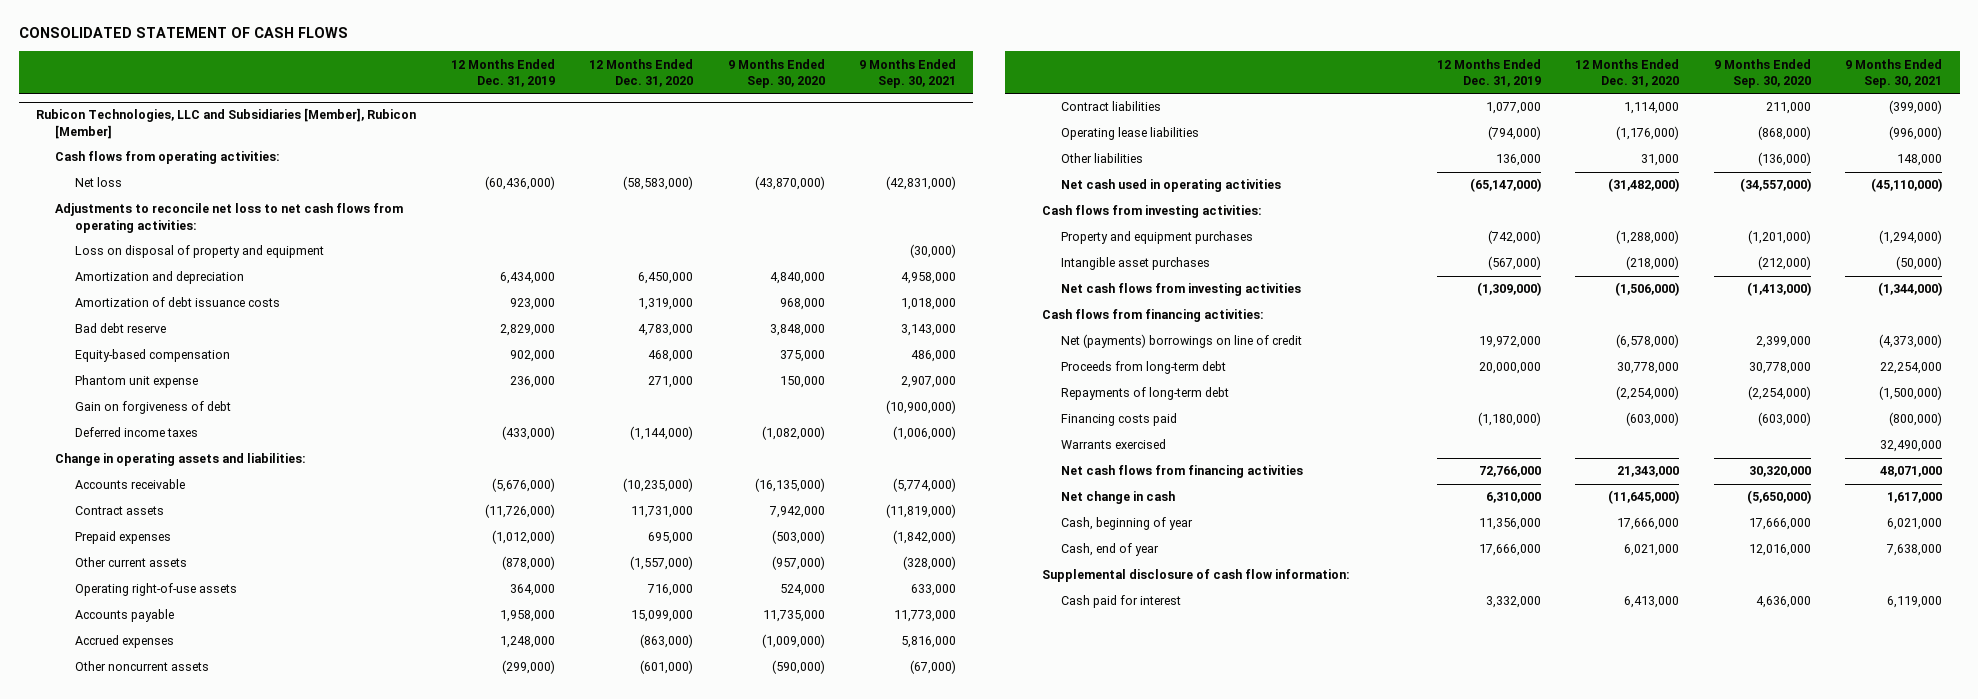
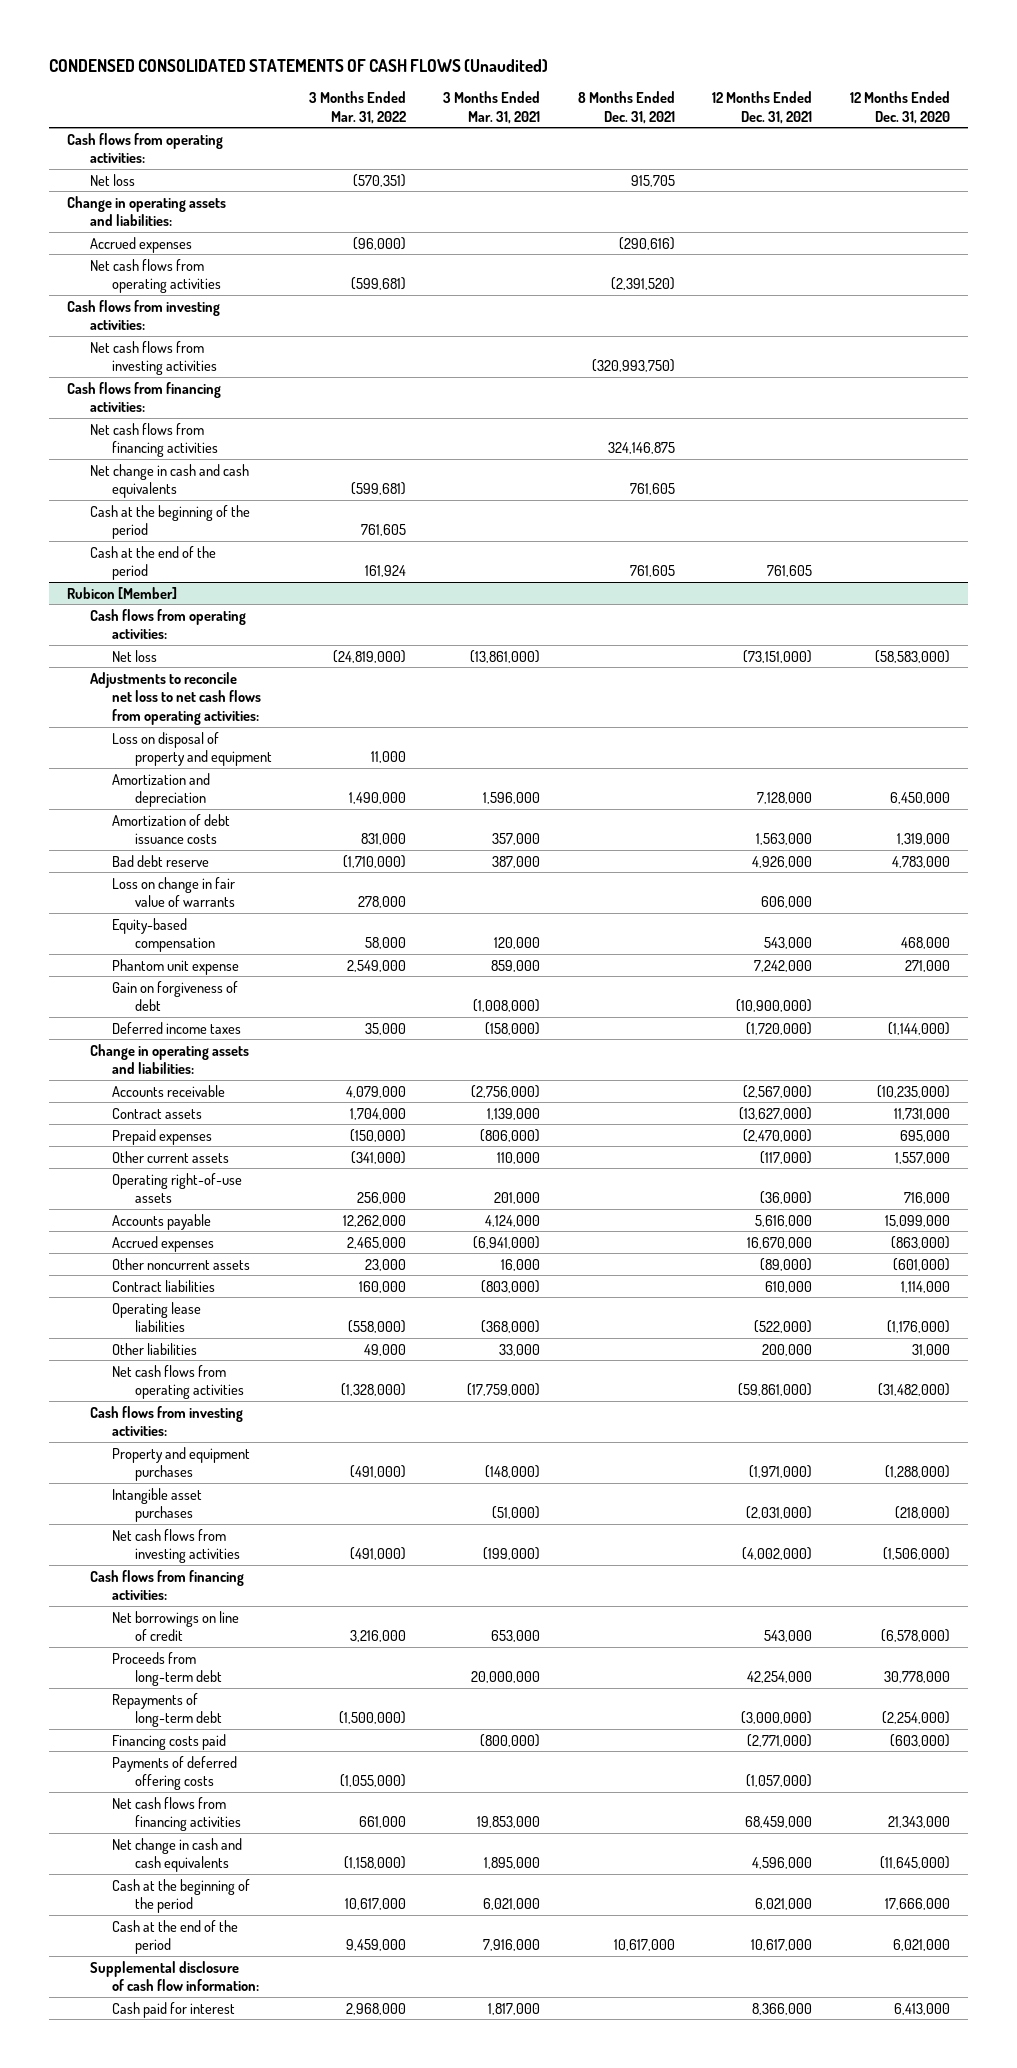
- CONSOLIDATED STATEMENT OF CASH FLOWS
+ CONDENSED CONSOLIDATED STATEMENTS OF CASH FLOWS (Unaudited)
- | 12 Months Ended Dec. 31, 2019 | 12 Months Ended Dec. 31, 2020 | 9 Months Ended Sep. 30, 2020 | 9 Months Ended Sep. 30, 2021
+ | 3 Months Ended Mar. 31, 2022 | 3 Months Ended Mar. 31, 2021 | 8 Months Ended Dec. 31, 2021 | 12 Months Ended Dec. 31, 2021 | 12 Months Ended Dec. 31, 2020
- Rubicon Technologies, LLC and Subsidiaries [Member], Rubicon [Member]
+ Net loss | (570,351) | | 915,705 | |
+ Change in operating assets and liabilities:
+ Accrued expenses | (96,000) | | (290,616) | |
+ Net cash flows from operating activities | (599,681) | | (2,391,520) | |
+ Cash flows from investing activities:
+ Net cash flows from investing activities | | | (320,993,750) | |
+ Cash flows from financing activities:
+ Net cash flows from financing activities | | | 324,146,875 | |
+ Net change in cash and cash equivalents | (599,681) | | 761,605 | |
+ Cash at the beginning of the period | 761,605 | | | |
+ Cash at the end of the period | 161,924 | | 761,605 | 761,605 |
+ Rubicon [Member]
+ Cash flows from operating activities:
+ Loss on change in fair value of warrants | 278,000 | | | 606,000 |
- Other current assets | (878,000) | (1,557,000) | (957,000) | (328,000)
+ Other current assets | (341,000) | 110,000 | | (117,000) | 1,557,000
- Net cash used in operating activities | (65,147,000) | (31,482,000) | (34,557,000) | (45,110,000)
+ Net cash flows from operating activities | (1,328,000) | (17,759,000) | | (59,861,000) | (31,482,000)
- Net (payments) borrowings on line of credit | 19,972,000 | (6,578,000) | 2,399,000 | (4,373,000)
+ Net borrowings on line of credit | 3,216,000 | 653,000 | | 543,000 | (6,578,000)
- Warrants exercised | | | | 32,490,000
+ Payments of deferred offering costs | (1,055,000) | | | (1,057,000) |
- Net change in cash | 6,310,000 | (11,645,000) | (5,650,000) | 1,617,000
- Cash, beginning of year | 11,356,000 | 17,666,000 | 17,666,000 | 6,021,000
- Cash, end of year | 17,666,000 | 6,021,000 | 12,016,000 | 7,638,000
+ Net change in cash and cash equivalents | (1,158,000) | 1,895,000 | | 4,596,000 | (11,645,000)
+ Cash at the beginning of the period | 10,617,000 | 6,021,000 | | 6,021,000 | 17,666,000
+ Cash at the end of the period | 9,459,000 | 7,916,000 | 10,617,000 | 10,617,000 | 6,021,000

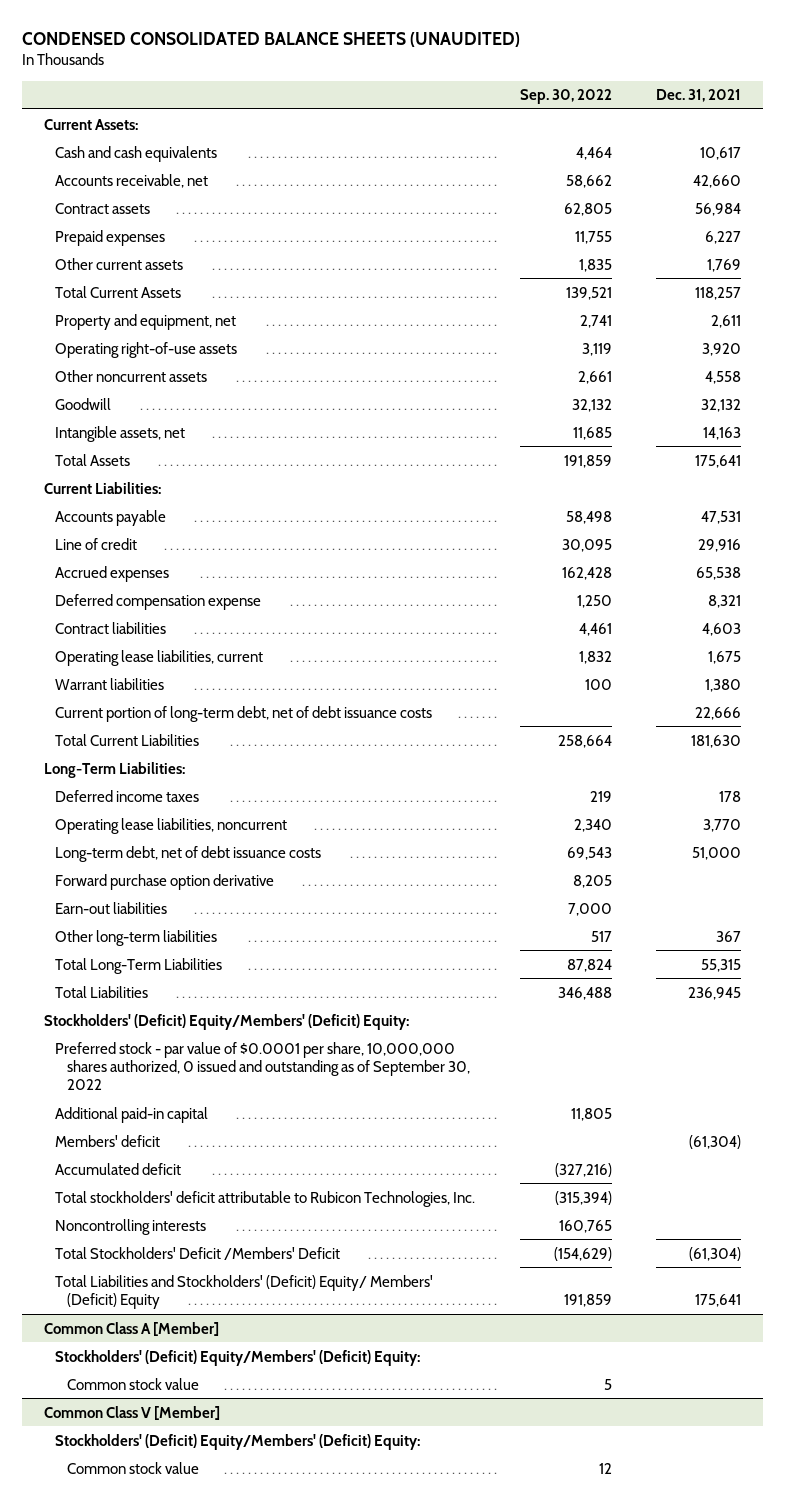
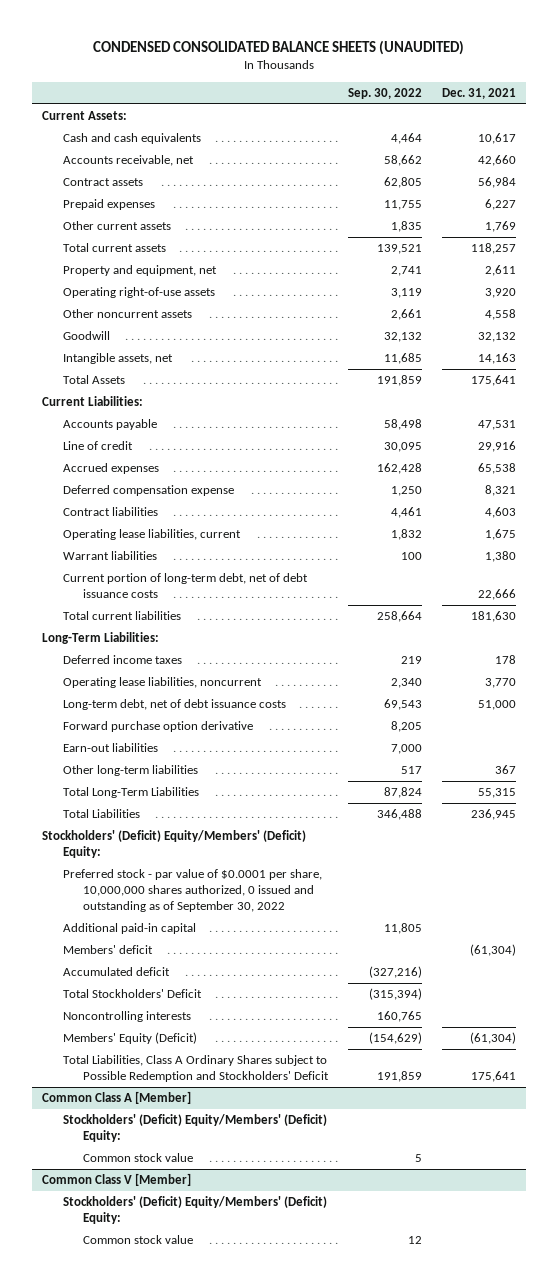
- Total Current Assets | 139,521 | 118,257
+ Total current assets | 139,521 | 118,257
- Total Current Liabilities | 258,664 | 181,630
+ Total current liabilities | 258,664 | 181,630
- Total stockholders' deficit attributable to Rubicon Technologies, Inc. | (315,394) |
+ Total Stockholders' Deficit | (315,394) |
- Total Stockholders' Deficit /Members' Deficit | (154,629) | (61,304)
- Total Liabilities and Stockholders' (Deficit) Equity/ Members' (Deficit) Equity | 191,859 | 175,641
+ Members' Equity (Deficit) | (154,629) | (61,304)
+ Total Liabilities, Class A Ordinary Shares subject to Possible Redemption and Stockholders' Deficit | 191,859 | 175,641

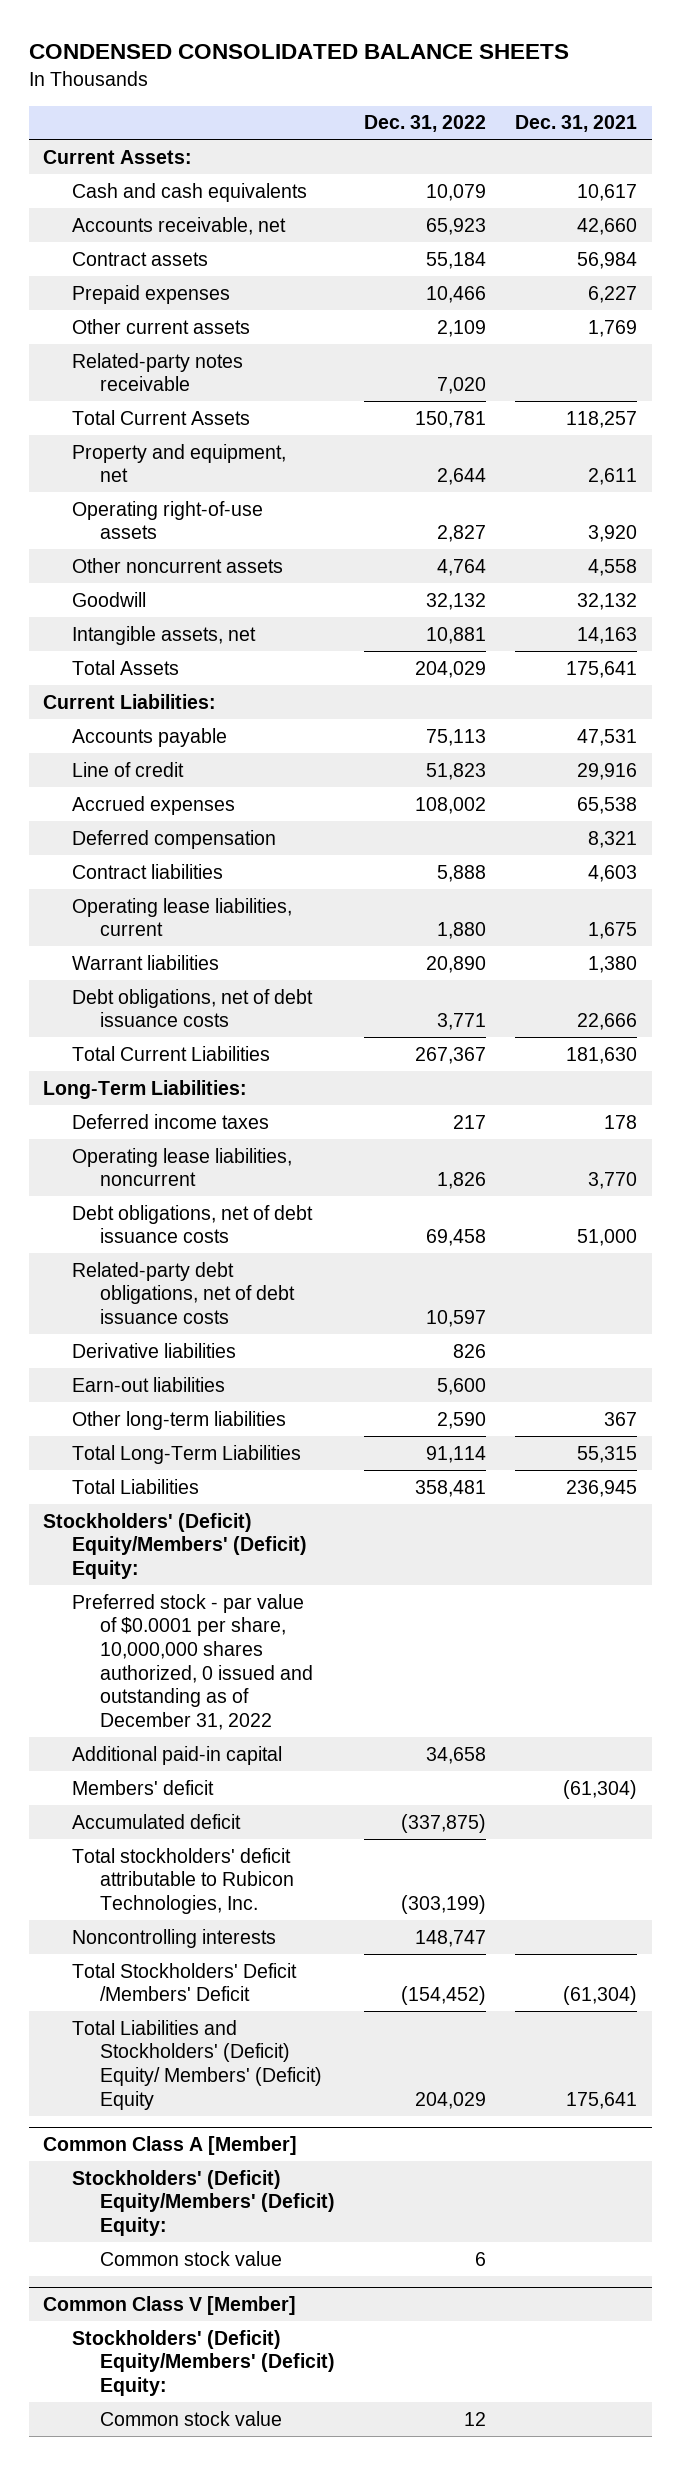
- CONDENSED CONSOLIDATED BALANCE SHEETS (UNAUDITED)
+ CONDENSED CONSOLIDATED BALANCE SHEETS
- | Sep. 30, 2022 | Dec. 31, 2021
+ | Dec. 31, 2022 | Dec. 31, 2021
- Total current assets | 139,521 | 118,257
+ Related-party notes receivable | 7,020 |
+ Total Current Assets | 150,781 | 118,257
- Deferred compensation expense | 1,250 | 8,321
+ Deferred compensation | | 8,321
- Current portion of long-term debt, net of debt issuance costs | | 22,666
- Total current liabilities | 258,664 | 181,630
+ Debt obligations, net of debt issuance costs | 3,771 | 22,666
+ Total Current Liabilities | 267,367 | 181,630
- Long-term debt, net of debt issuance costs | 69,543 | 51,000
- Forward purchase option derivative | 8,205 |
+ Debt obligations, net of debt issuance costs | 69,458 | 51,000
+ Related-party debt obligations, net of debt issuance costs | 10,597 |
+ Derivative liabilities | 826 |
- Preferred stock - par value of $0.0001 per share, 10,000,000 shares authorized, 0 issued and outstanding as of September 30, 2022
+ Preferred stock - par value of $0.0001 per share, 10,000,000 shares authorized, 0 issued and outstanding as of December 31, 2022
- Total Stockholders' Deficit | (315,394) |
+ Total stockholders' deficit attributable to Rubicon Technologies, Inc. | (303,199) |
- Members' Equity (Deficit) | (154,629) | (61,304)
- Total Liabilities, Class A Ordinary Shares subject to Possible Redemption and Stockholders' Deficit | 191,859 | 175,641
+ Total Stockholders' Deficit /Members' Deficit | (154,452) | (61,304)
+ Total Liabilities and Stockholders' (Deficit) Equity/ Members' (Deficit) Equity | 204,029 | 175,641

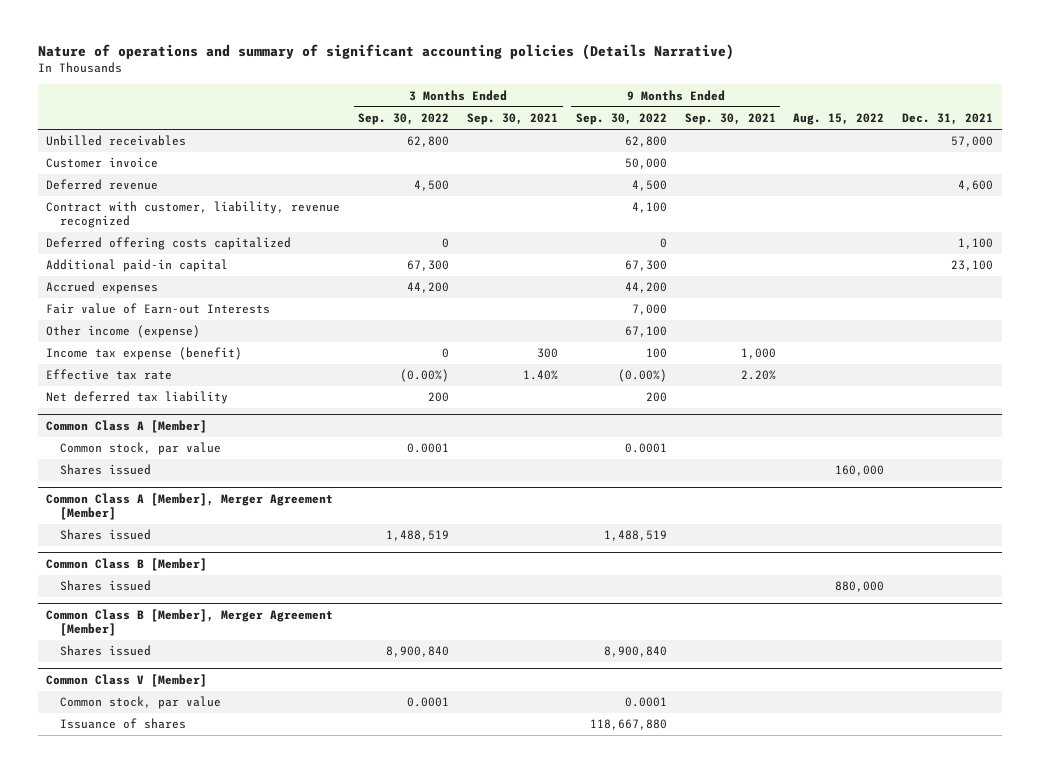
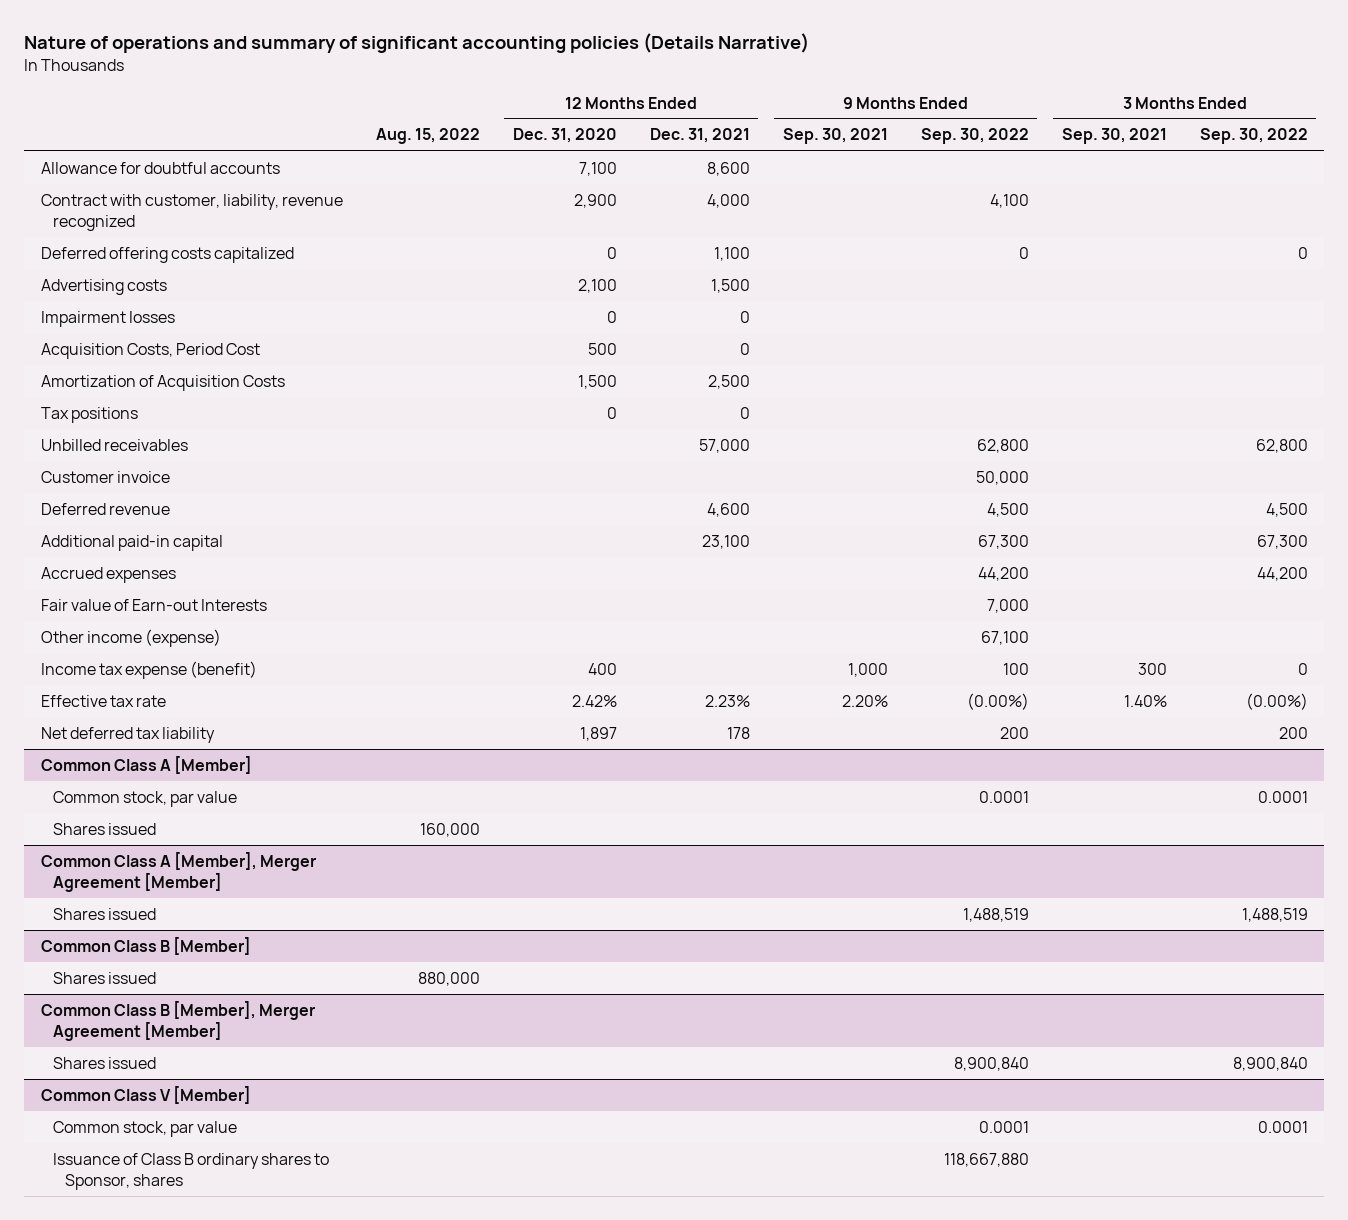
- | 3 Months Ended Sep. 30, 2022 | 3 Months Ended Sep. 30, 2021 | 9 Months Ended Sep. 30, 2022 | 9 Months Ended Sep. 30, 2021 | Aug. 15, 2022 | Dec. 31, 2021
+ | Aug. 15, 2022 | 12 Months Ended Dec. 31, 2020 | 12 Months Ended Dec. 31, 2021 | 9 Months Ended Sep. 30, 2021 | 9 Months Ended Sep. 30, 2022 | 3 Months Ended Sep. 30, 2021 | 3 Months Ended Sep. 30, 2022
+ Allowance for doubtful accounts | | 7,100 | 8,600 | | | |
moved up: Contract with customer, liability, revenue recognized | | 2,900 | 4,000 | | 4,100 | |
moved up: Deferred offering costs capitalized | | 0 | 1,100 | | 0 | | 0
+ Advertising costs | | 2,100 | 1,500 | | | |
+ Impairment losses | | 0 | 0 | | | |
+ Acquisition Costs, Period Cost | | 500 | 0 | | | |
+ Amortization of Acquisition Costs | | 1,500 | 2,500 | | | |
+ Tax positions | | 0 | 0 | | | |
@ Common Class V [Member]
- Issuance of shares | | | 118,667,880 | | |
+ Issuance of Class B ordinary shares to Sponsor, shares | | | | | 118,667,880 | |

